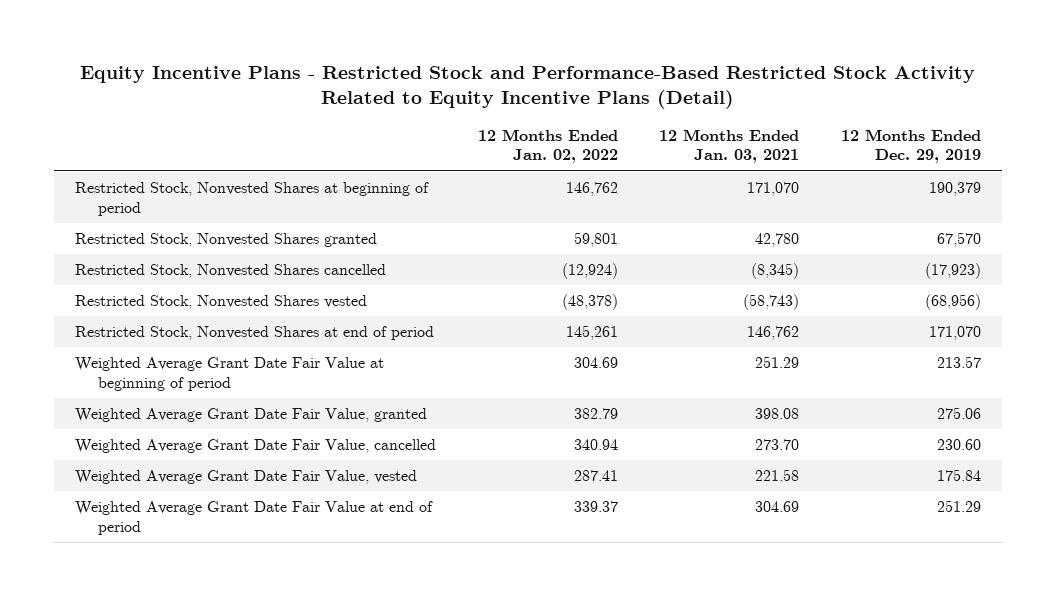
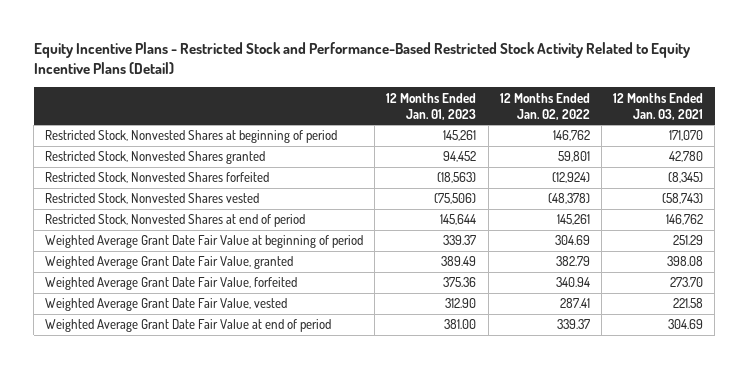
- | 12 Months Ended Jan. 02, 2022 | 12 Months Ended Jan. 03, 2021 | 12 Months Ended Dec. 29, 2019
+ | 12 Months Ended Jan. 01, 2023 | 12 Months Ended Jan. 02, 2022 | 12 Months Ended Jan. 03, 2021
- Restricted Stock, Nonvested Shares cancelled | (12,924) | (8,345) | (17,923)
+ Restricted Stock, Nonvested Shares forfeited | (18,563) | (12,924) | (8,345)
- Weighted Average Grant Date Fair Value, cancelled | 340.94 | 273.70 | 230.60
+ Weighted Average Grant Date Fair Value, forfeited | 375.36 | 340.94 | 273.70

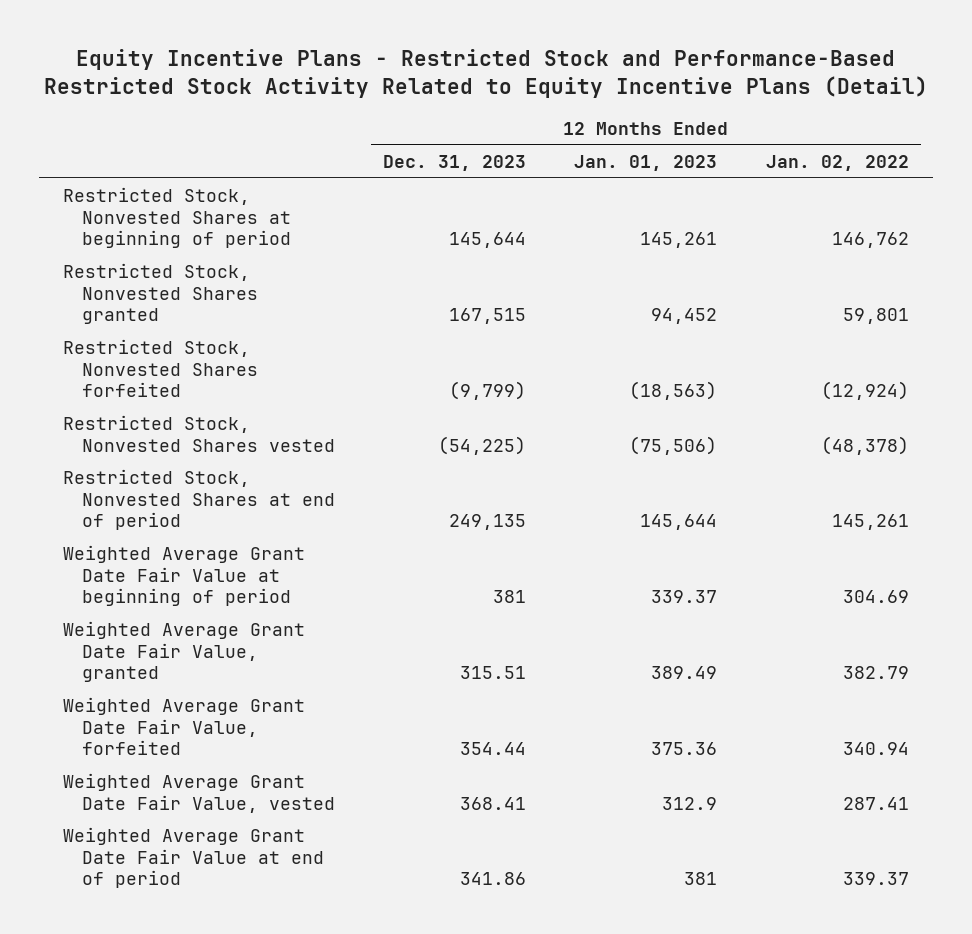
- | 12 Months Ended Jan. 01, 2023 | 12 Months Ended Jan. 02, 2022 | 12 Months Ended Jan. 03, 2021
+ | 12 Months Ended Dec. 31, 2023 | 12 Months Ended Jan. 01, 2023 | 12 Months Ended Jan. 02, 2022
- Weighted Average Grant Date Fair Value, vested | 312.90 | 287.41 | 221.58
- Weighted Average Grant Date Fair Value at end of period | 381.00 | 339.37 | 304.69
+ Weighted Average Grant Date Fair Value, vested | 368.41 | 312.9 | 287.41
+ Weighted Average Grant Date Fair Value at end of period | 341.86 | 381 | 339.37

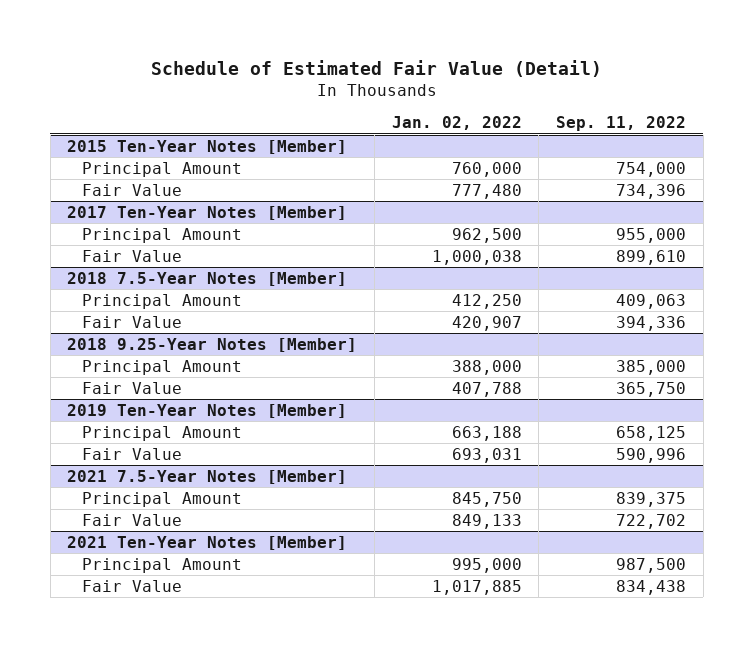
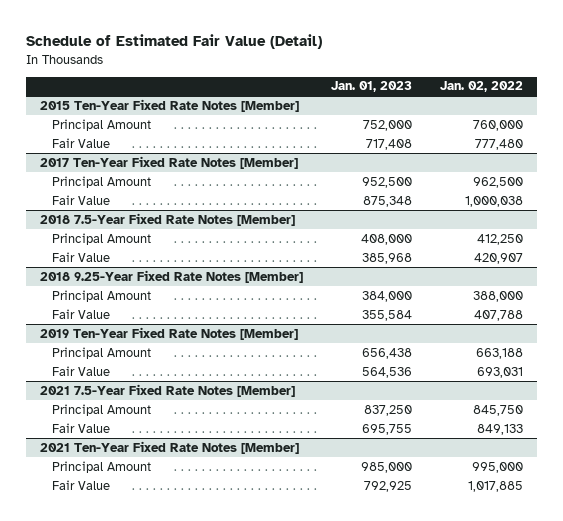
- | Jan. 02, 2022 | Sep. 11, 2022
+ | Jan. 01, 2023 | Jan. 02, 2022
- 2015 Ten-Year Notes [Member]
+ 2015 Ten-Year Fixed Rate Notes [Member]
- 2017 Ten-Year Notes [Member]
+ 2017 Ten-Year Fixed Rate Notes [Member]
- 2018 7.5-Year Notes [Member]
+ 2018 7.5-Year Fixed Rate Notes [Member]
- 2018 9.25-Year Notes [Member]
+ 2018 9.25-Year Fixed Rate Notes [Member]
- 2019 Ten-Year Notes [Member]
+ 2019 Ten-Year Fixed Rate Notes [Member]
- 2021 7.5-Year Notes [Member]
+ 2021 7.5-Year Fixed Rate Notes [Member]
- 2021 Ten-Year Notes [Member]
+ 2021 Ten-Year Fixed Rate Notes [Member]

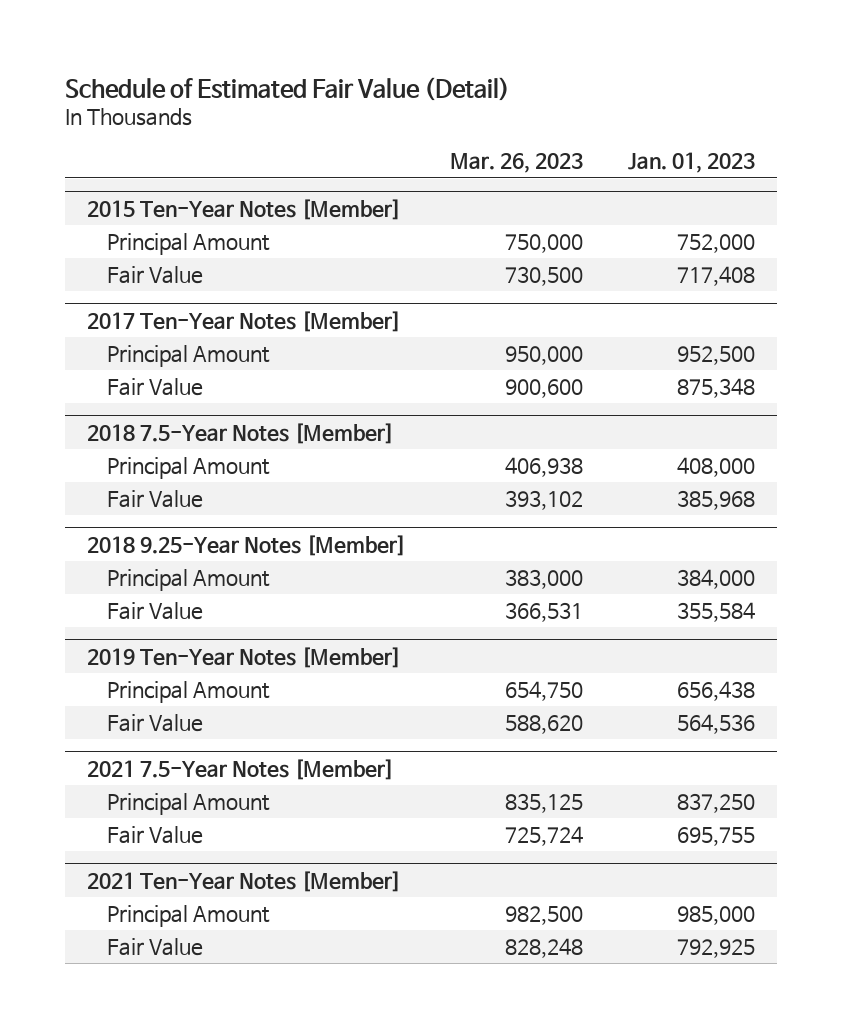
- | Jan. 01, 2023 | Jan. 02, 2022
+ | Mar. 26, 2023 | Jan. 01, 2023
- 2015 Ten-Year Fixed Rate Notes [Member]
+ 2015 Ten-Year Notes [Member]
- 2017 Ten-Year Fixed Rate Notes [Member]
+ 2017 Ten-Year Notes [Member]
- 2018 7.5-Year Fixed Rate Notes [Member]
+ 2018 7.5-Year Notes [Member]
- 2018 9.25-Year Fixed Rate Notes [Member]
+ 2018 9.25-Year Notes [Member]
- 2019 Ten-Year Fixed Rate Notes [Member]
+ 2019 Ten-Year Notes [Member]
- 2021 7.5-Year Fixed Rate Notes [Member]
+ 2021 7.5-Year Notes [Member]
- 2021 Ten-Year Fixed Rate Notes [Member]
+ 2021 Ten-Year Notes [Member]

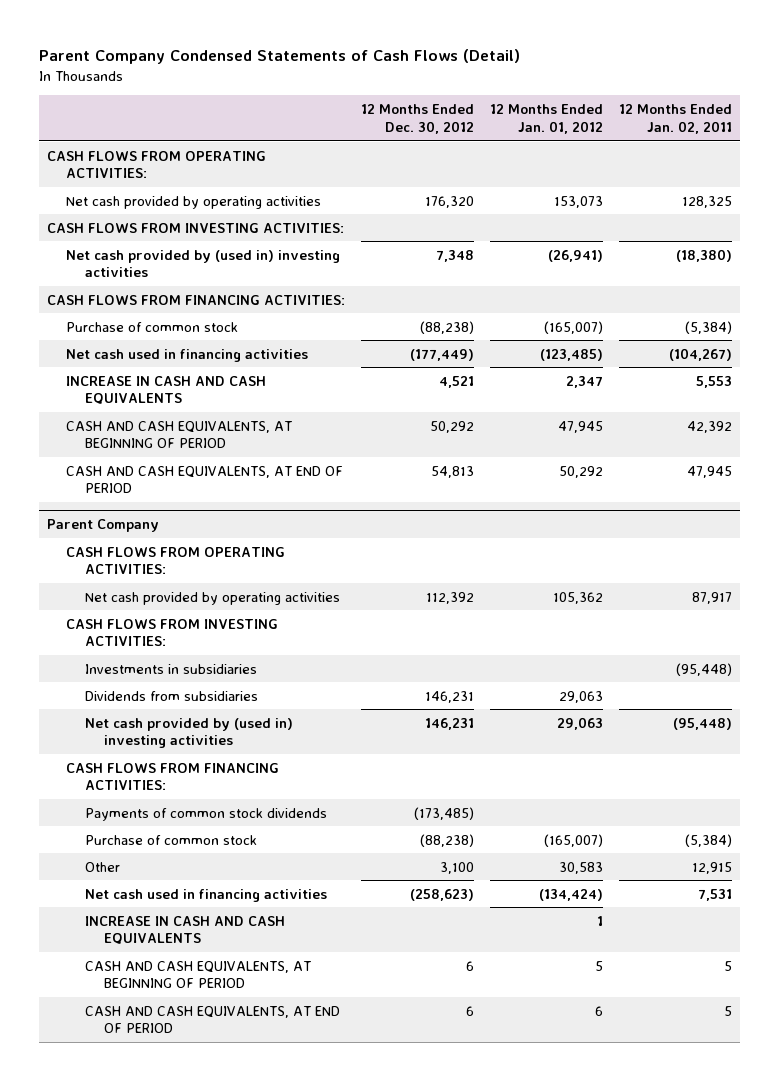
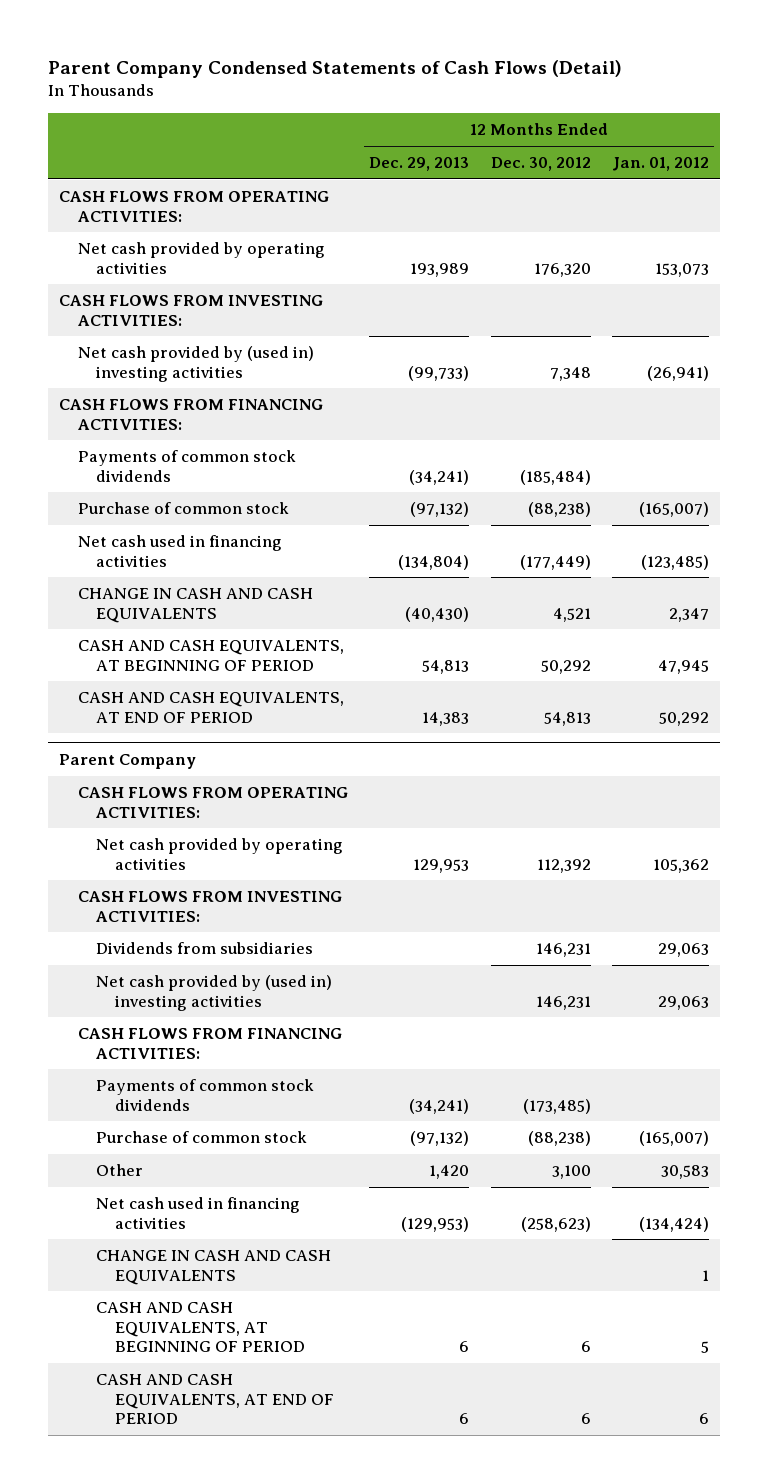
- | 12 Months Ended Dec. 30, 2012 | 12 Months Ended Jan. 01, 2012 | 12 Months Ended Jan. 02, 2011
+ | 12 Months Ended Dec. 29, 2013 | 12 Months Ended Dec. 30, 2012 | 12 Months Ended Jan. 01, 2012
+ Payments of common stock dividends | (34,241) | (185,484) |
- INCREASE IN CASH AND CASH EQUIVALENTS | 4,521 | 2,347 | 5,553
+ CHANGE IN CASH AND CASH EQUIVALENTS | (40,430) | 4,521 | 2,347
@ Parent Company
- Investments in subsidiaries | | | (95,448)
- INCREASE IN CASH AND CASH EQUIVALENTS | | 1 |
+ CHANGE IN CASH AND CASH EQUIVALENTS | | | 1

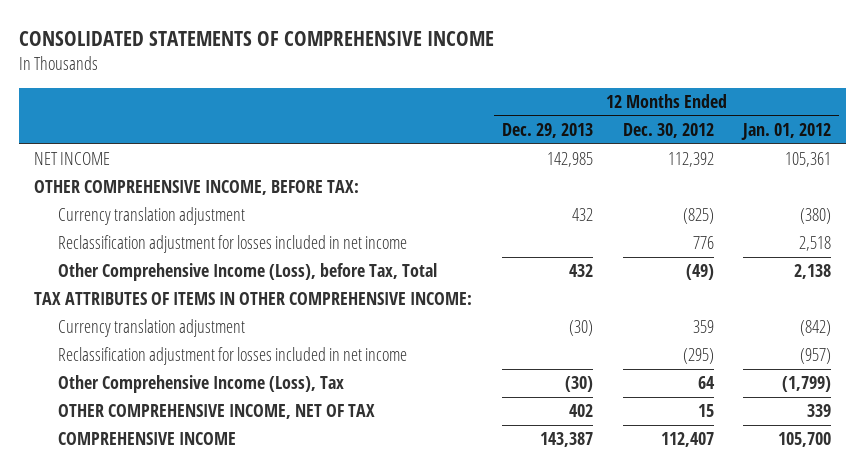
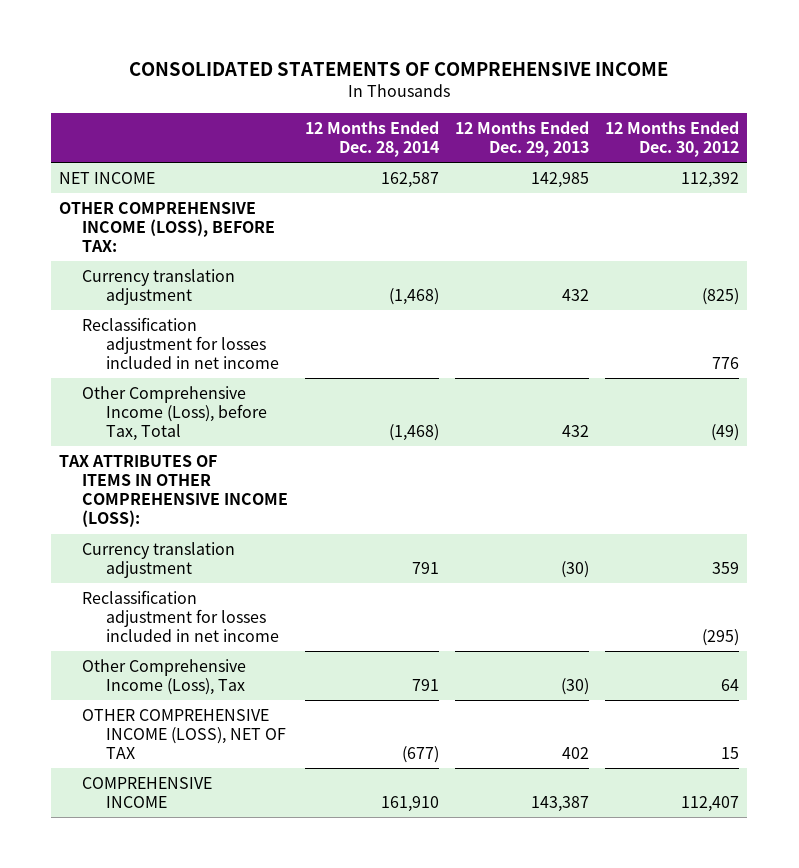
- | 12 Months Ended Dec. 29, 2013 | 12 Months Ended Dec. 30, 2012 | 12 Months Ended Jan. 01, 2012
+ | 12 Months Ended Dec. 28, 2014 | 12 Months Ended Dec. 29, 2013 | 12 Months Ended Dec. 30, 2012
- OTHER COMPREHENSIVE INCOME, BEFORE TAX:
+ OTHER COMPREHENSIVE INCOME (LOSS), BEFORE TAX:
- TAX ATTRIBUTES OF ITEMS IN OTHER COMPREHENSIVE INCOME:
+ TAX ATTRIBUTES OF ITEMS IN OTHER COMPREHENSIVE INCOME (LOSS):
- OTHER COMPREHENSIVE INCOME, NET OF TAX | 402 | 15 | 339
+ OTHER COMPREHENSIVE INCOME (LOSS), NET OF TAX | (677) | 402 | 15

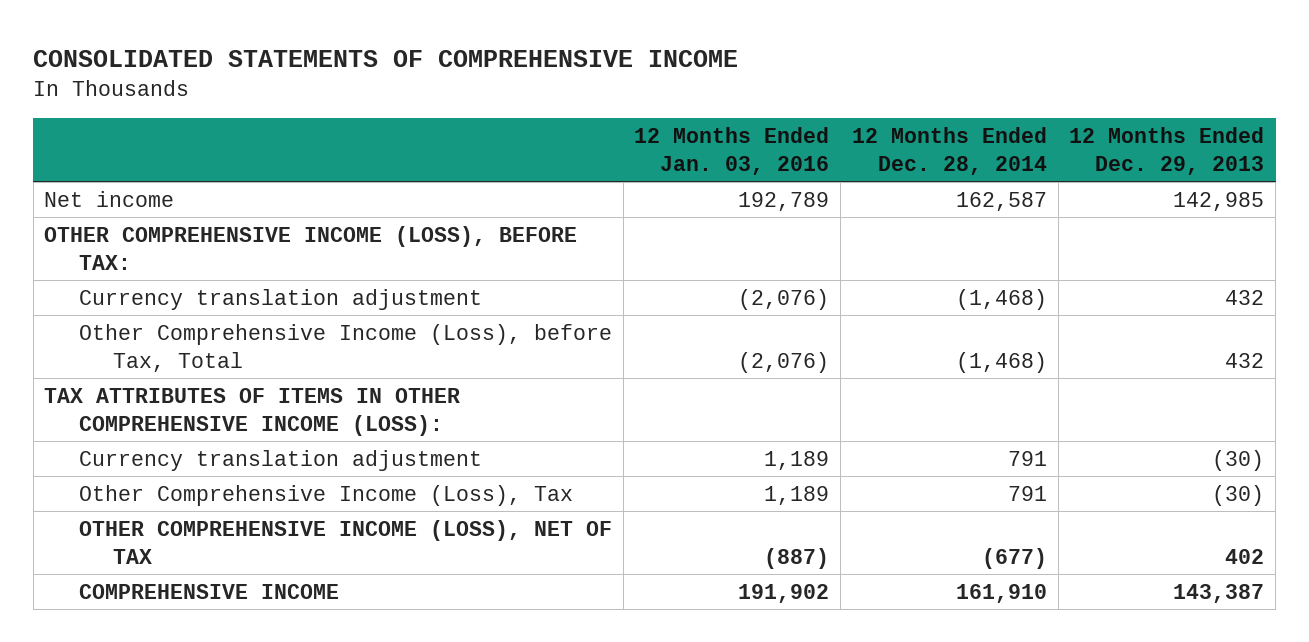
- | 12 Months Ended Dec. 28, 2014 | 12 Months Ended Dec. 29, 2013 | 12 Months Ended Dec. 30, 2012
+ | 12 Months Ended Jan. 03, 2016 | 12 Months Ended Dec. 28, 2014 | 12 Months Ended Dec. 29, 2013
- NET INCOME | 162,587 | 142,985 | 112,392
+ Net income | 192,789 | 162,587 | 142,985
- Reclassification adjustment for losses included in net income | | | 776
- Reclassification adjustment for losses included in net income | | | (295)

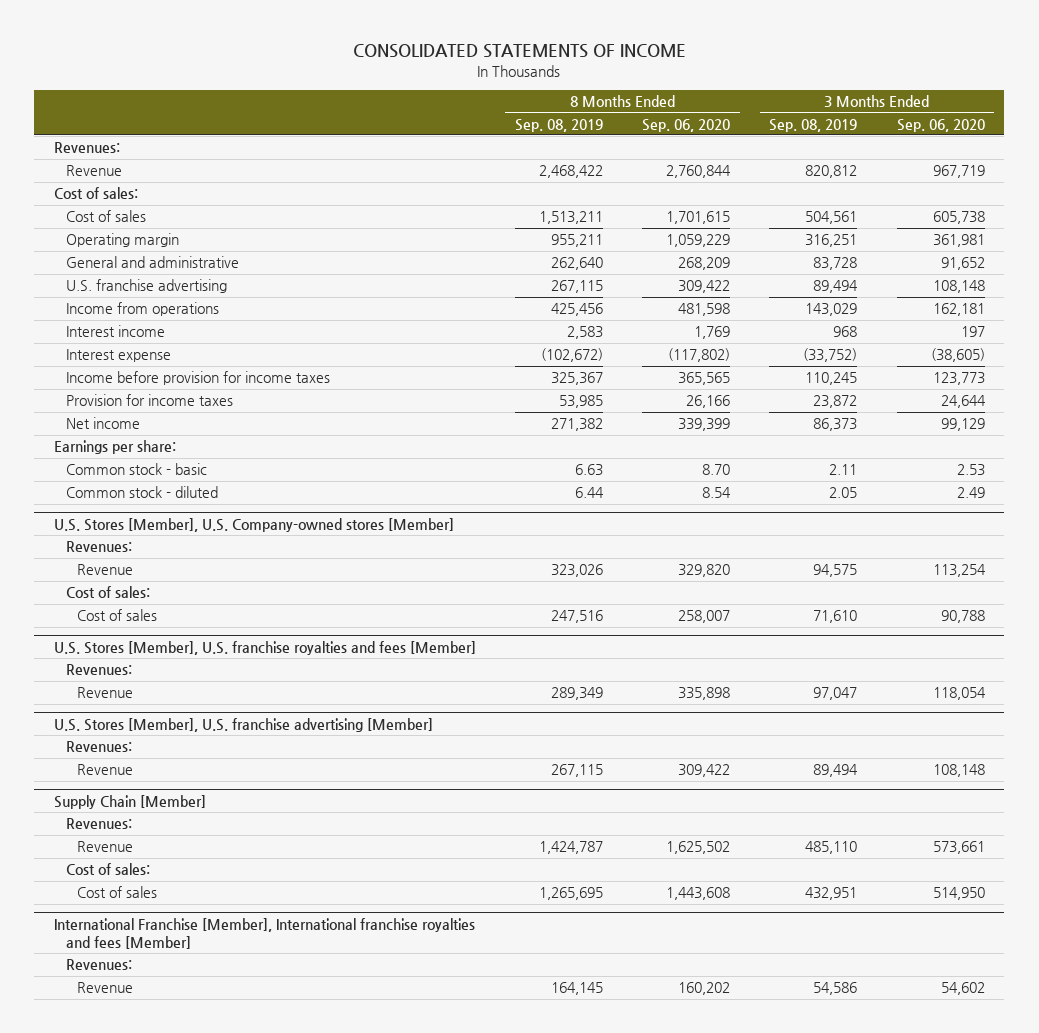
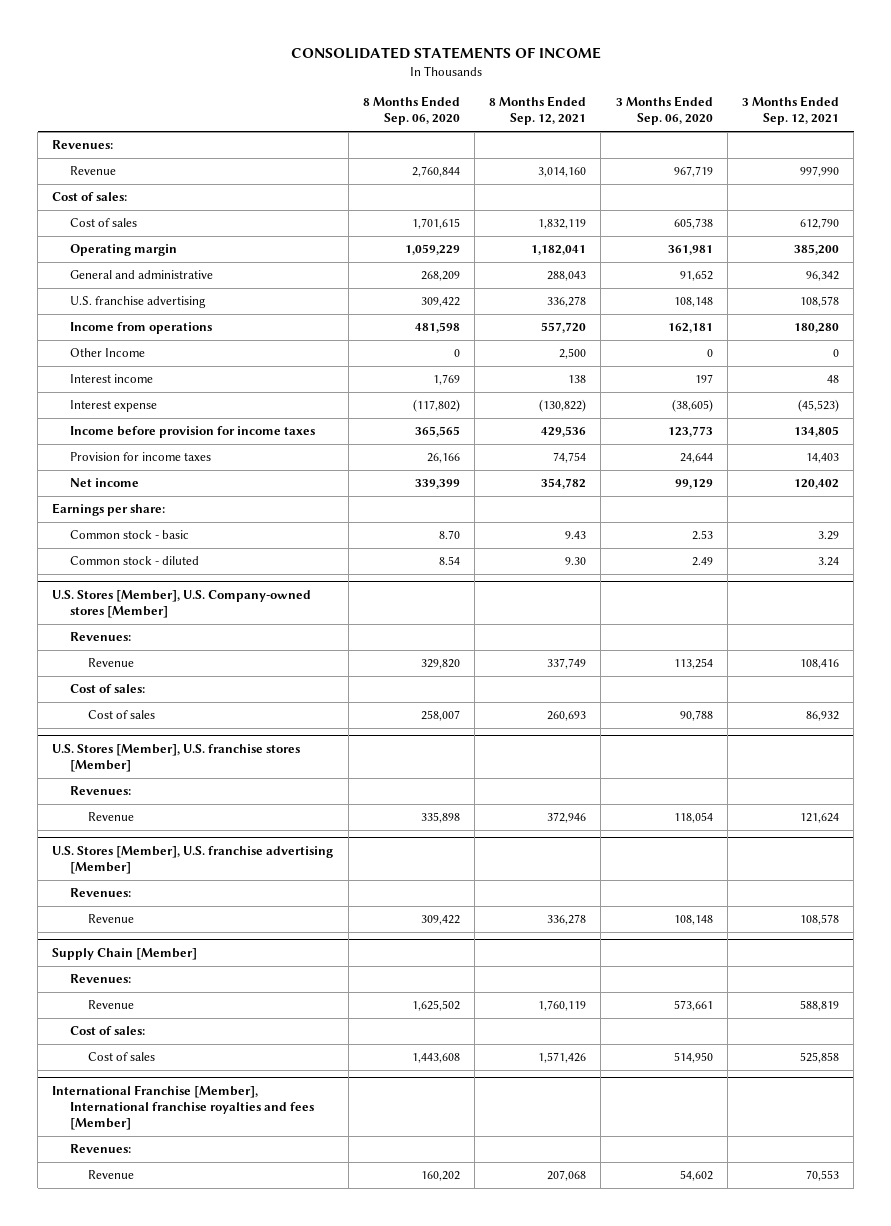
- | 8 Months Ended Sep. 08, 2019 | 8 Months Ended Sep. 06, 2020 | 3 Months Ended Sep. 08, 2019 | 3 Months Ended Sep. 06, 2020
+ | 8 Months Ended Sep. 06, 2020 | 8 Months Ended Sep. 12, 2021 | 3 Months Ended Sep. 06, 2020 | 3 Months Ended Sep. 12, 2021
+ Other Income | 0 | 2,500 | 0 | 0
- U.S. Stores [Member], U.S. franchise royalties and fees [Member]
+ U.S. Stores [Member], U.S. franchise stores [Member]

